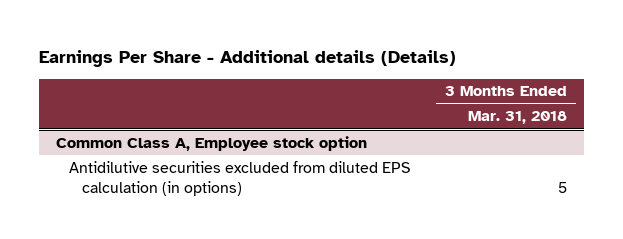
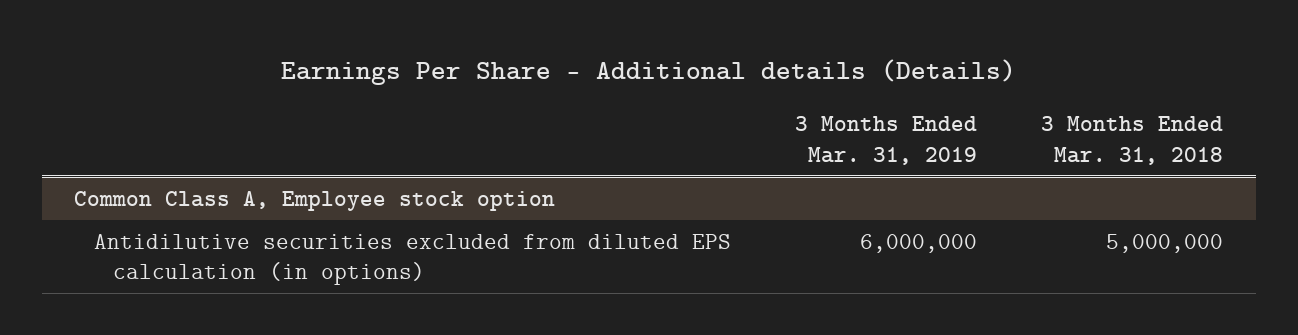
- | 3 Months Ended Mar. 31, 2018
+ | 3 Months Ended Mar. 31, 2019 | 3 Months Ended Mar. 31, 2018
@ Common Class A, Employee stock option
- Antidilutive securities excluded from diluted EPS calculation (in options) | 5
+ Antidilutive securities excluded from diluted EPS calculation (in options) | 6,000,000 | 5,000,000

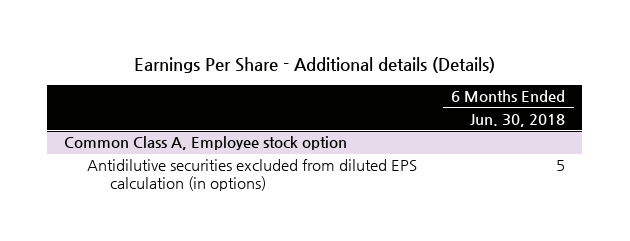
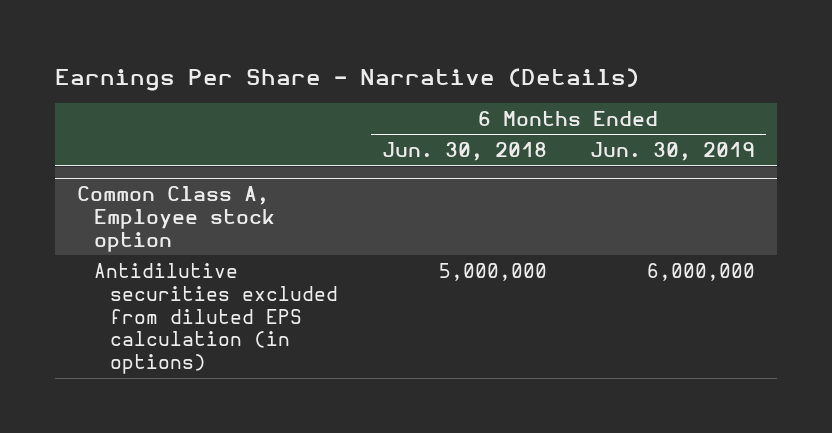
- Earnings Per Share - Additional details (Details)
+ Earnings Per Share - Narrative (Details)
- | 6 Months Ended Jun. 30, 2018
+ | 6 Months Ended Jun. 30, 2018 | 6 Months Ended Jun. 30, 2019
@ Common Class A, Employee stock option
- Antidilutive securities excluded from diluted EPS calculation (in options) | 5
+ Antidilutive securities excluded from diluted EPS calculation (in options) | 5,000,000 | 6,000,000

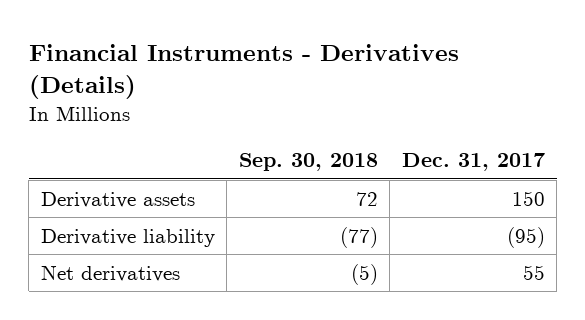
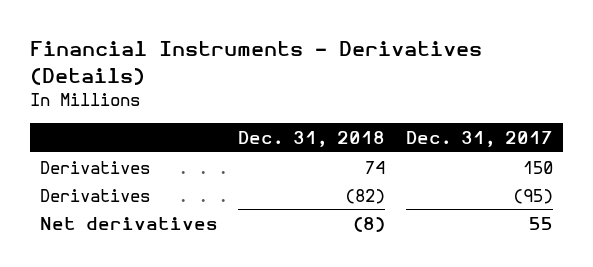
- | Sep. 30, 2018 | Dec. 31, 2017
+ | Dec. 31, 2018 | Dec. 31, 2017
- Derivative assets | 72 | 150
- Derivative liability | (77) | (95)
+ Derivatives | 74 | 150
+ Derivatives | (82) | (95)

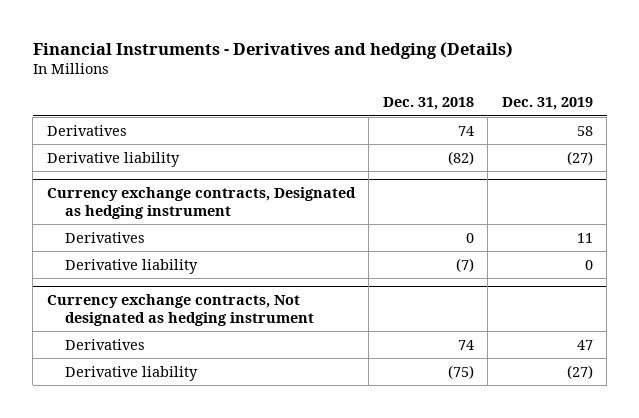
- Financial Instruments - Derivatives (Details)
+ Financial Instruments - Derivatives and hedging (Details)
- | Dec. 31, 2018 | Dec. 31, 2017
+ | Dec. 31, 2018 | Dec. 31, 2019
- Derivatives | (82) | (95)
- Net derivatives | (8) | 55
+ Derivative liability | (82) | (27)
+ Currency exchange contracts, Designated as hedging instrument
+ Derivatives | 0 | 11
+ Derivative liability | (7) | 0
+ Currency exchange contracts, Not designated as hedging instrument
+ Derivatives | 74 | 47
+ Derivative liability | (75) | (27)

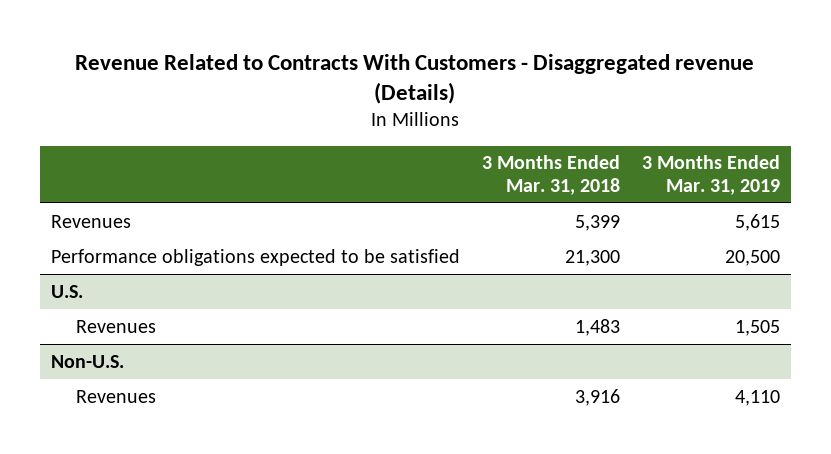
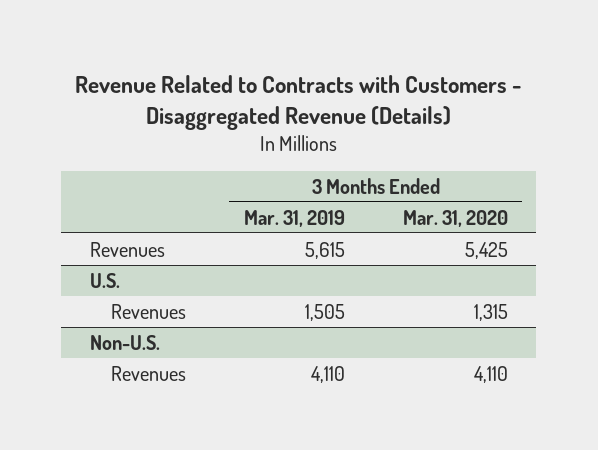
- Revenue Related to Contracts With Customers - Disaggregated revenue (Details)
+ Revenue Related to Contracts with Customers - Disaggregated Revenue (Details)
- | 3 Months Ended Mar. 31, 2018 | 3 Months Ended Mar. 31, 2019
+ | 3 Months Ended Mar. 31, 2019 | 3 Months Ended Mar. 31, 2020
- Performance obligations expected to be satisfied | 21,300 | 20,500

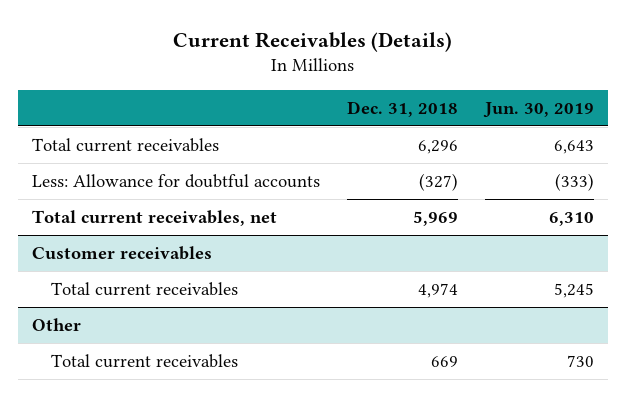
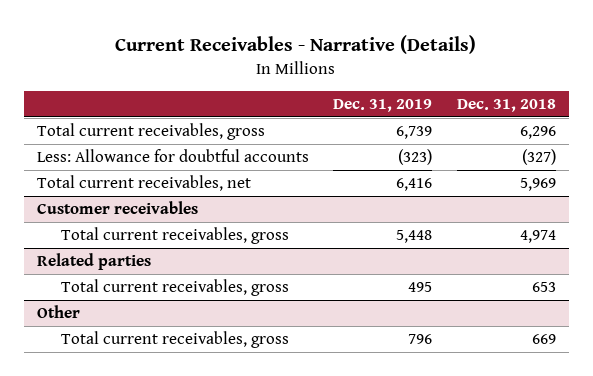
- Current Receivables (Details)
+ Current Receivables - Narrative (Details)
- | Dec. 31, 2018 | Jun. 30, 2019
+ | Dec. 31, 2019 | Dec. 31, 2018
- Total current receivables | 6,296 | 6,643
+ Total current receivables, gross | 6,739 | 6,296
@ Customer receivables
- Total current receivables | 4,974 | 5,245
+ Total current receivables, gross | 5,448 | 4,974
+ Related parties
+ Total current receivables, gross | 495 | 653
@ Other
- Total current receivables | 669 | 730
+ Total current receivables, gross | 796 | 669

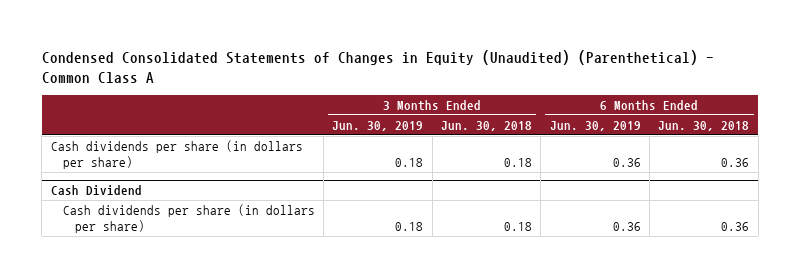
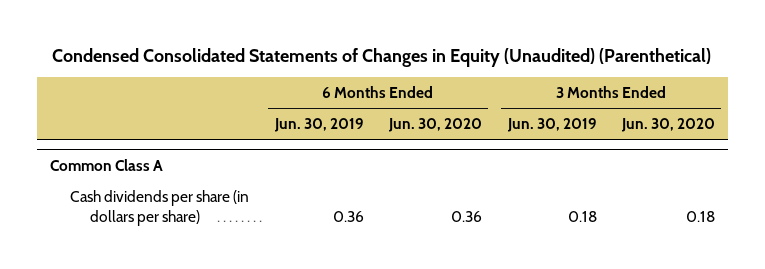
- Condensed Consolidated Statements of Changes in Equity (Unaudited) (Parenthetical) - Common Class A
+ Condensed Consolidated Statements of Changes in Equity (Unaudited) (Parenthetical)
- | 3 Months Ended Jun. 30, 2019 | 3 Months Ended Jun. 30, 2018 | 6 Months Ended Jun. 30, 2019 | 6 Months Ended Jun. 30, 2018
+ | 6 Months Ended Jun. 30, 2019 | 6 Months Ended Jun. 30, 2020 | 3 Months Ended Jun. 30, 2019 | 3 Months Ended Jun. 30, 2020
- Cash dividends per share (in dollars per share) | 0.18 | 0.18 | 0.36 | 0.36
- Cash Dividend
+ Common Class A

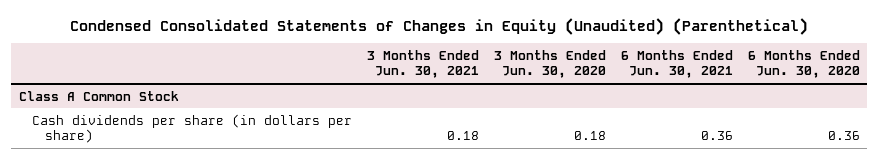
- | 6 Months Ended Jun. 30, 2019 | 6 Months Ended Jun. 30, 2020 | 3 Months Ended Jun. 30, 2019 | 3 Months Ended Jun. 30, 2020
+ | 3 Months Ended Jun. 30, 2021 | 3 Months Ended Jun. 30, 2020 | 6 Months Ended Jun. 30, 2021 | 6 Months Ended Jun. 30, 2020
- Common Class A
+ Class A Common Stock

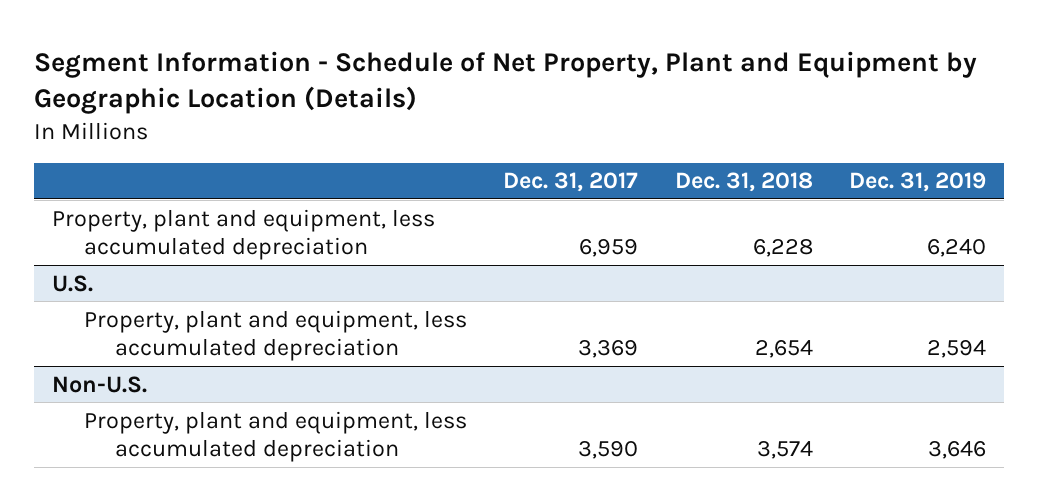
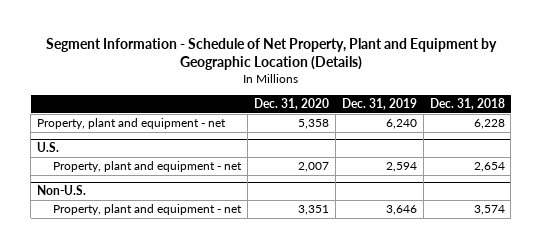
- | Dec. 31, 2017 | Dec. 31, 2018 | Dec. 31, 2019
+ | Dec. 31, 2020 | Dec. 31, 2019 | Dec. 31, 2018
- Property, plant and equipment, less accumulated depreciation | 6,959 | 6,228 | 6,240
+ Property, plant and equipment - net | 5,358 | 6,240 | 6,228
@ U.S.
- Property, plant and equipment, less accumulated depreciation | 3,369 | 2,654 | 2,594
+ Property, plant and equipment - net | 2,007 | 2,594 | 2,654
@ Non-U.S.
- Property, plant and equipment, less accumulated depreciation | 3,590 | 3,574 | 3,646
+ Property, plant and equipment - net | 3,351 | 3,646 | 3,574

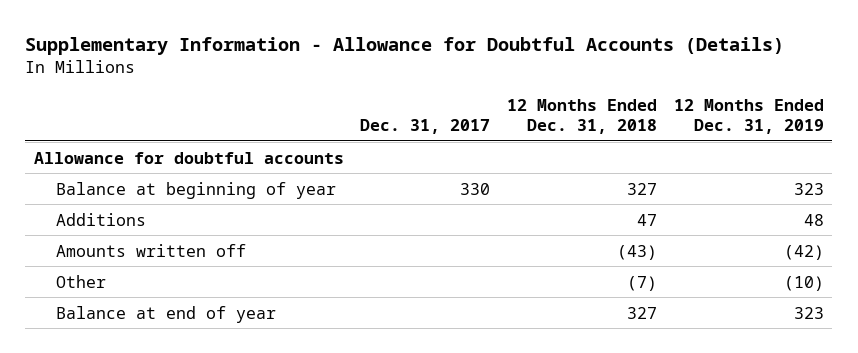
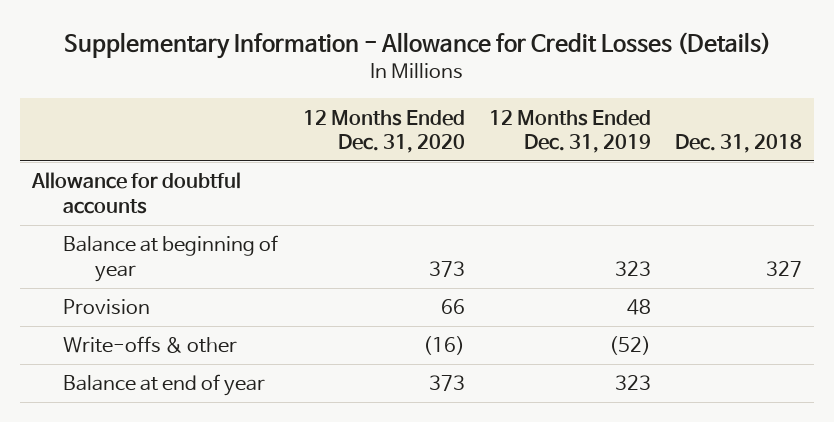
- Supplementary Information - Allowance for Doubtful Accounts (Details)
+ Supplementary Information - Allowance for Credit Losses (Details)
- | Dec. 31, 2017 | 12 Months Ended Dec. 31, 2018 | 12 Months Ended Dec. 31, 2019
+ | 12 Months Ended Dec. 31, 2020 | 12 Months Ended Dec. 31, 2019 | Dec. 31, 2018
- Additions | | 47 | 48
- Amounts written off | | (43) | (42)
- Other | | (7) | (10)
+ Provision | 66 | 48 |
+ Write-offs & other | (16) | (52) |

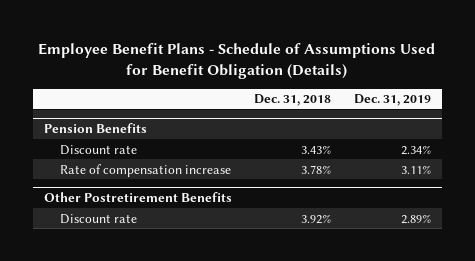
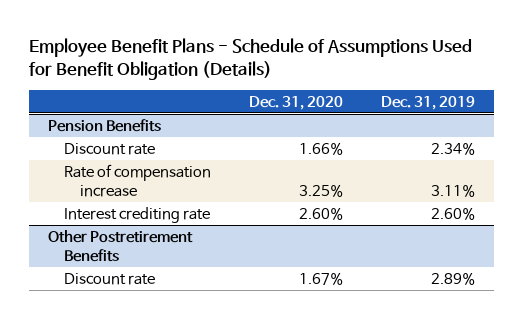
- | Dec. 31, 2018 | Dec. 31, 2019
+ | Dec. 31, 2020 | Dec. 31, 2019
@ Pension Benefits
+ Interest crediting rate | 2.60% | 2.60%

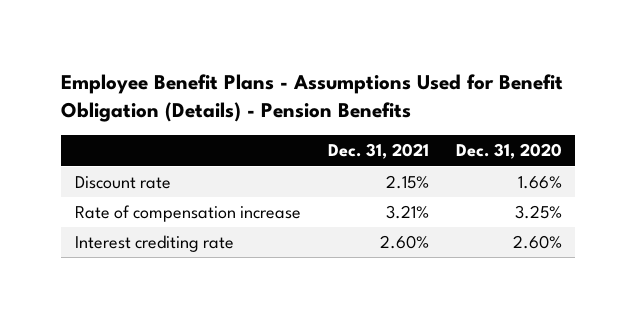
- Employee Benefit Plans - Schedule of Assumptions Used for Benefit Obligation (Details)
+ Employee Benefit Plans - Assumptions Used for Benefit Obligation (Details) - Pension Benefits
- | Dec. 31, 2020 | Dec. 31, 2019
+ | Dec. 31, 2021 | Dec. 31, 2020
- Pension Benefits
- Other Postretirement Benefits
- Discount rate | 1.67% | 2.89%

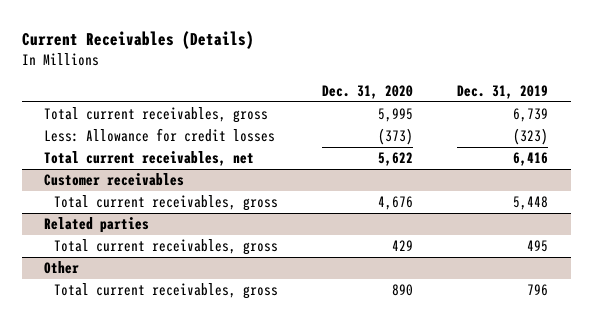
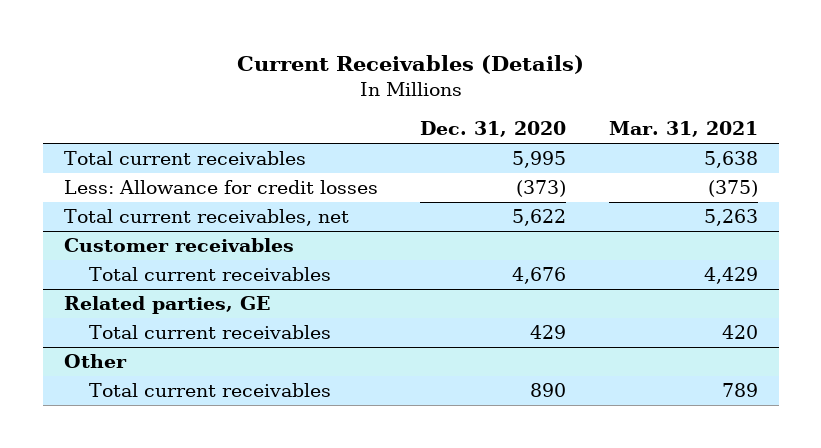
- | Dec. 31, 2020 | Dec. 31, 2019
+ | Dec. 31, 2020 | Mar. 31, 2021
- Total current receivables, gross | 5,995 | 6,739
+ Total current receivables | 5,995 | 5,638
@ Customer receivables
- Total current receivables, gross | 4,676 | 5,448
- Related parties
- Total current receivables, gross | 429 | 495
@ Customer receivables
+ Total current receivables | 4,676 | 4,429
+ Related parties, GE
+ Total current receivables | 429 | 420
@ Other
- Total current receivables, gross | 890 | 796
+ Total current receivables | 890 | 789

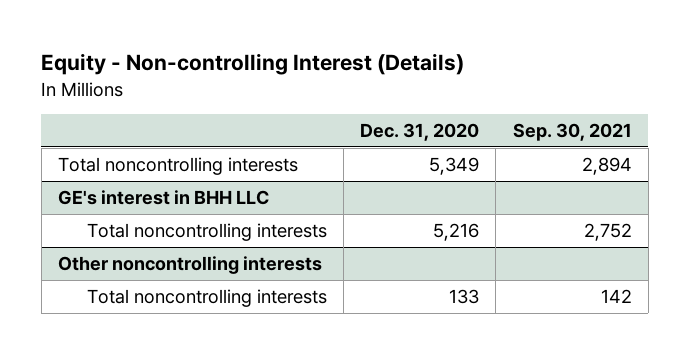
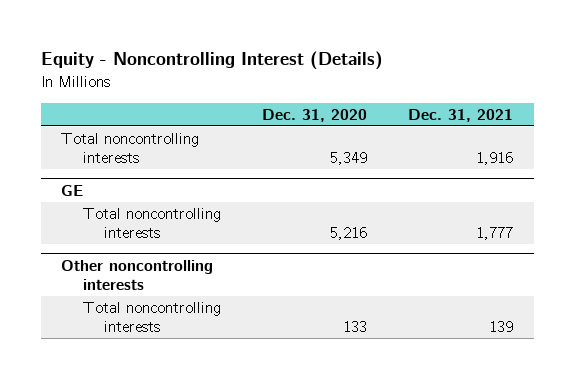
- Equity - Non-controlling Interest (Details)
+ Equity - Noncontrolling Interest (Details)
- | Dec. 31, 2020 | Sep. 30, 2021
+ | Dec. 31, 2020 | Dec. 31, 2021
- GE's interest in BHH LLC
+ GE

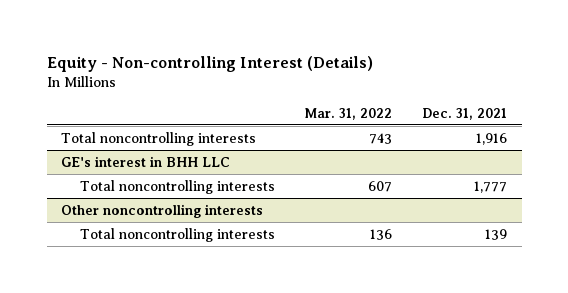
- Equity - Noncontrolling Interest (Details)
+ Equity - Non-controlling Interest (Details)
- | Dec. 31, 2020 | Dec. 31, 2021
+ | Mar. 31, 2022 | Dec. 31, 2021
- GE
+ GE's interest in BHH LLC

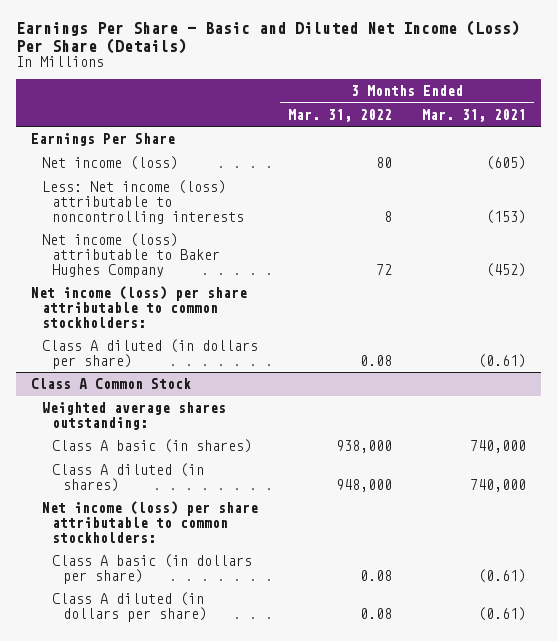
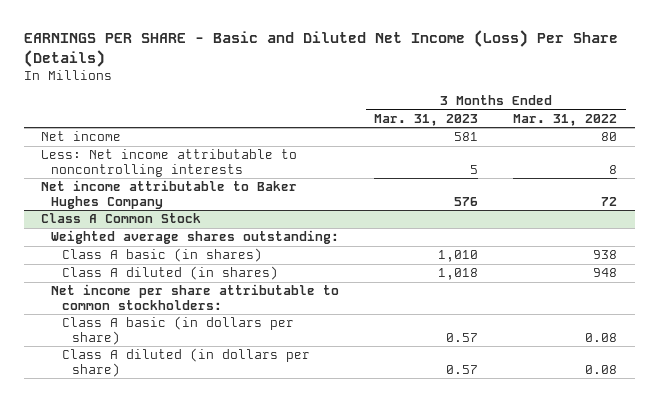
- Earnings Per Share - Basic and Diluted Net Income (Loss) Per Share (Details)
+ EARNINGS PER SHARE - Basic and Diluted Net Income (Loss) Per Share (Details)
- | 3 Months Ended Mar. 31, 2022 | 3 Months Ended Mar. 31, 2021
+ | 3 Months Ended Mar. 31, 2023 | 3 Months Ended Mar. 31, 2022
- Earnings Per Share
- Net income (loss) | 80 | (605)
- Less: Net income (loss) attributable to noncontrolling interests | 8 | (153)
- Net income (loss) attributable to Baker Hughes Company | 72 | (452)
- Net income (loss) per share attributable to common stockholders:
- Class A diluted (in dollars per share) | 0.08 | (0.61)
+ Net income | 581 | 80
+ Less: Net income attributable to noncontrolling interests | 5 | 8
+ Net income attributable to Baker Hughes Company | 576 | 72
@ Class A Common Stock
- Class A basic (in shares) | 938,000 | 740,000
- Class A diluted (in shares) | 948,000 | 740,000
- Net income (loss) per share attributable to common stockholders:
+ Class A basic (in shares) | 1,010 | 938
+ Class A diluted (in shares) | 1,018 | 948
+ Net income per share attributable to common stockholders:

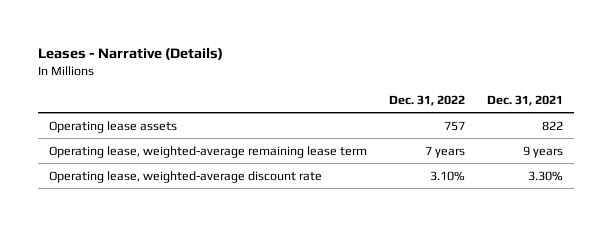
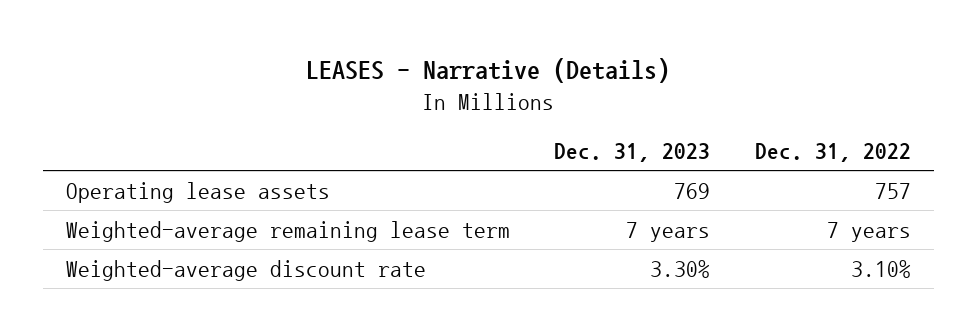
- Leases - Narrative (Details)
+ LEASES - Narrative (Details)
- | Dec. 31, 2022 | Dec. 31, 2021
+ | Dec. 31, 2023 | Dec. 31, 2022
- Operating lease, weighted-average remaining lease term | 7 years | 9 years
- Operating lease, weighted-average discount rate | 3.10% | 3.30%
+ Weighted-average remaining lease term | 7 years | 7 years
+ Weighted-average discount rate | 3.30% | 3.10%

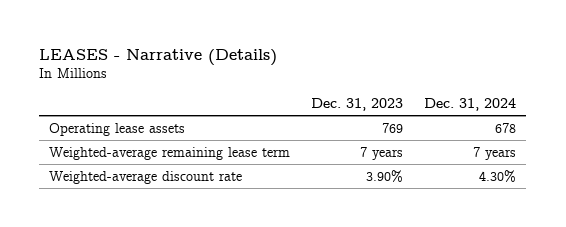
- | Dec. 31, 2023 | Dec. 31, 2022
+ | Dec. 31, 2023 | Dec. 31, 2024
- Weighted-average discount rate | 3.30% | 3.10%
+ Weighted-average discount rate | 3.90% | 4.30%

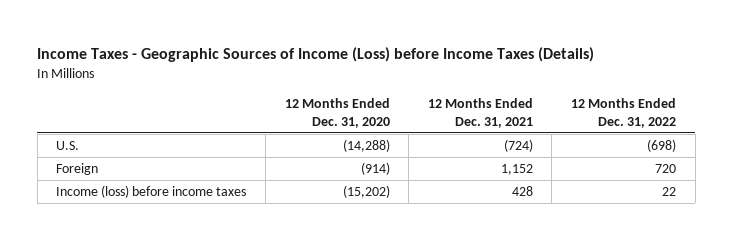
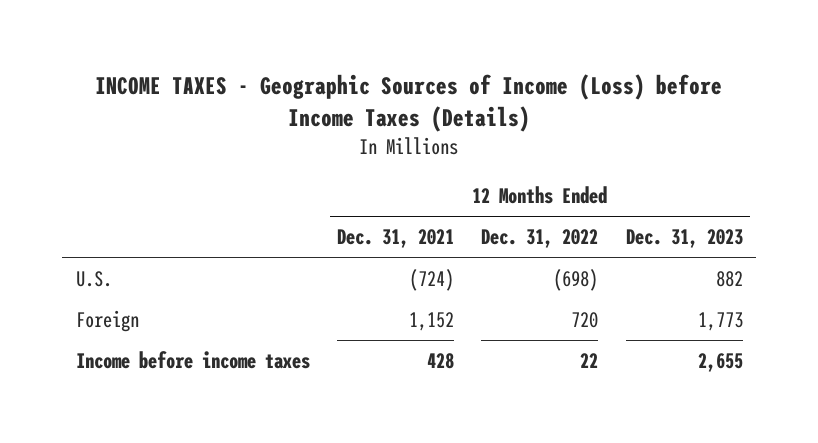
- Income Taxes - Geographic Sources of Income (Loss) before Income Taxes (Details)
+ INCOME TAXES - Geographic Sources of Income (Loss) before Income Taxes (Details)
- | 12 Months Ended Dec. 31, 2020 | 12 Months Ended Dec. 31, 2021 | 12 Months Ended Dec. 31, 2022
+ | 12 Months Ended Dec. 31, 2021 | 12 Months Ended Dec. 31, 2022 | 12 Months Ended Dec. 31, 2023
- Income (loss) before income taxes | (15,202) | 428 | 22
+ Income before income taxes | 428 | 22 | 2,655

